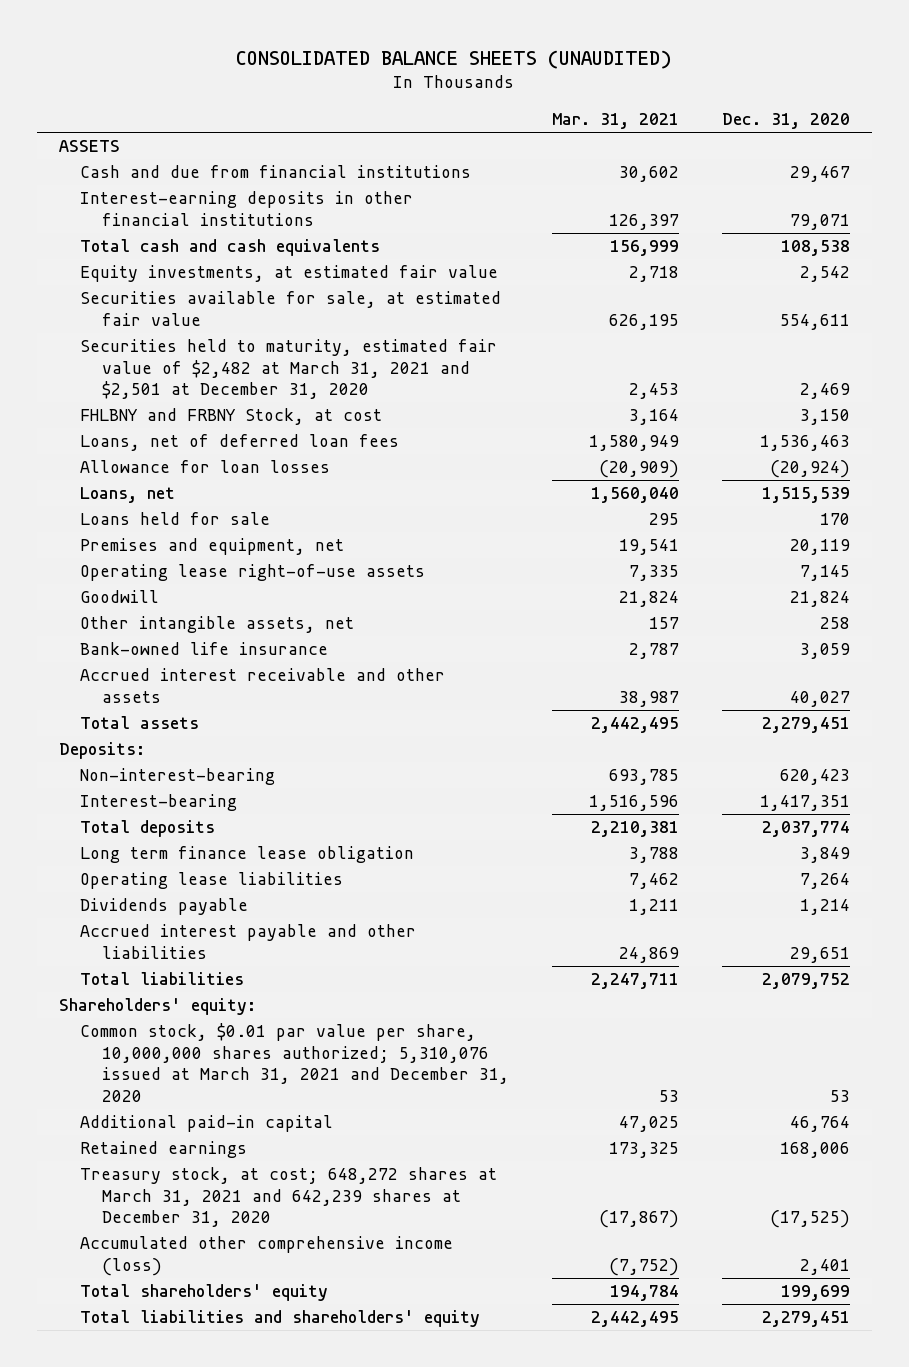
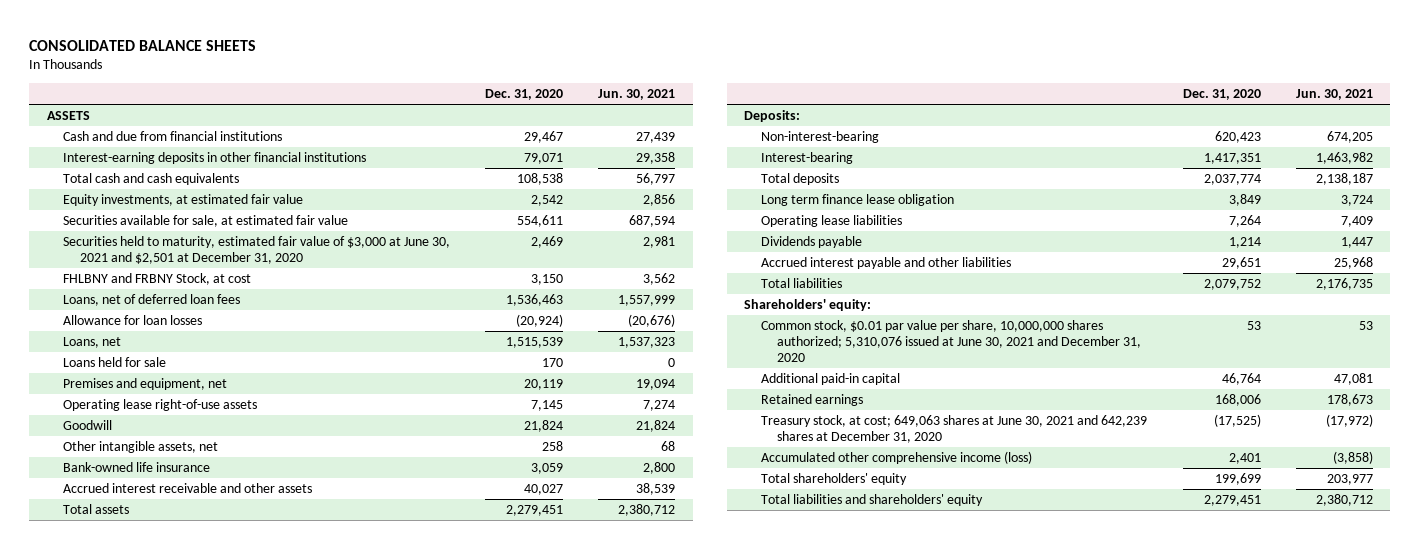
- CONSOLIDATED BALANCE SHEETS (UNAUDITED)
+ CONSOLIDATED BALANCE SHEETS
- | Mar. 31, 2021 | Dec. 31, 2020
+ | Dec. 31, 2020 | Jun. 30, 2021
- Securities held to maturity, estimated fair value of $2,482 at March 31, 2021 and $2,501 at December 31, 2020 | 2,453 | 2,469
+ Securities held to maturity, estimated fair value of $3,000 at June 30, 2021 and $2,501 at December 31, 2020 | 2,469 | 2,981
- Common stock, $0.01 par value per share, 10,000,000 shares authorized; 5,310,076 issued at March 31, 2021 and December 31, 2020 | 53 | 53
+ Common stock, $0.01 par value per share, 10,000,000 shares authorized; 5,310,076 issued at June 30, 2021 and December 31, 2020 | 53 | 53
- Treasury stock, at cost; 648,272 shares at March 31, 2021 and 642,239 shares at December 31, 2020 | (17,867) | (17,525)
+ Treasury stock, at cost; 649,063 shares at June 30, 2021 and 642,239 shares at December 31, 2020 | (17,525) | (17,972)

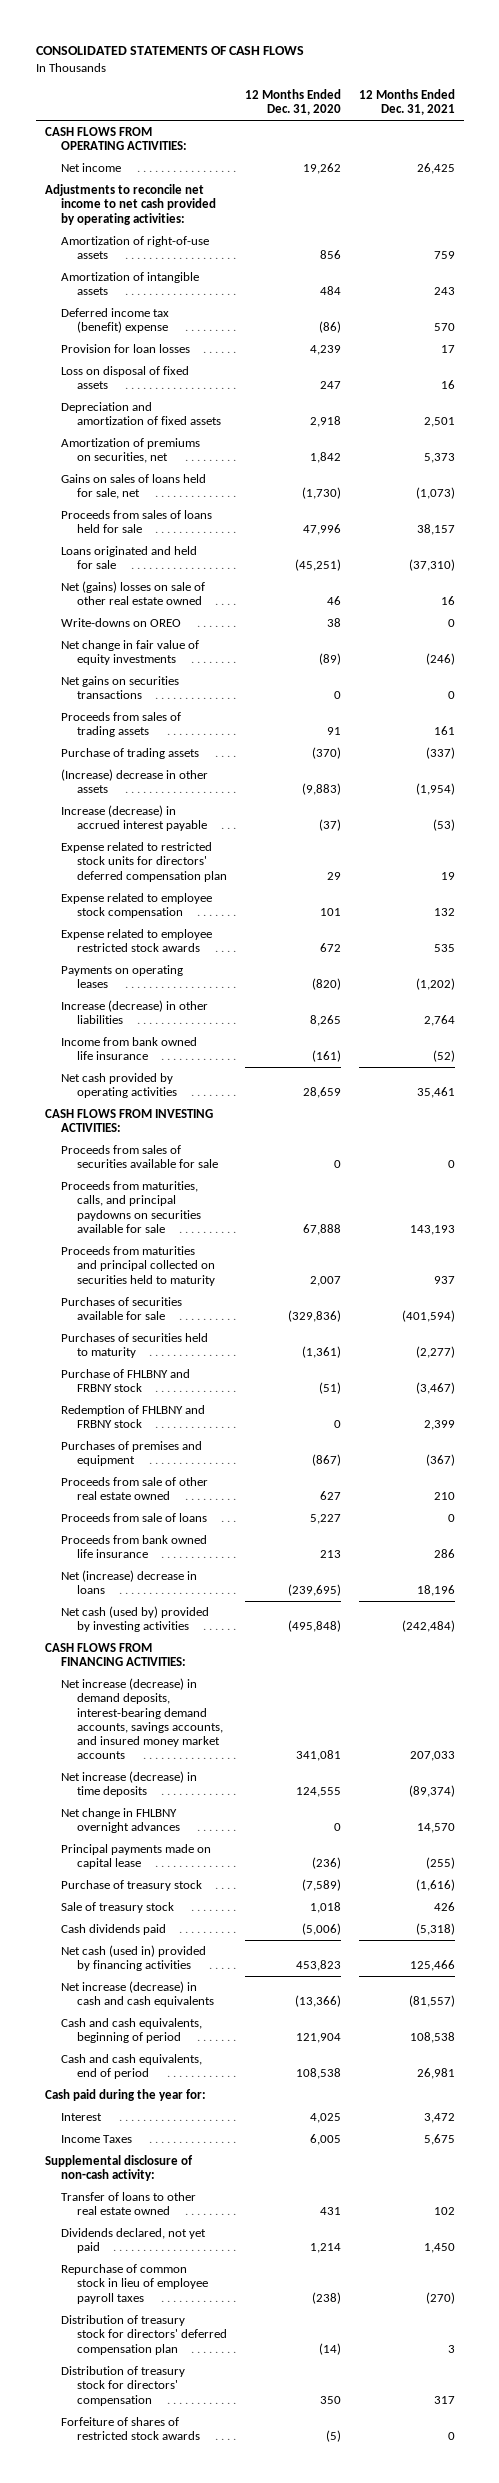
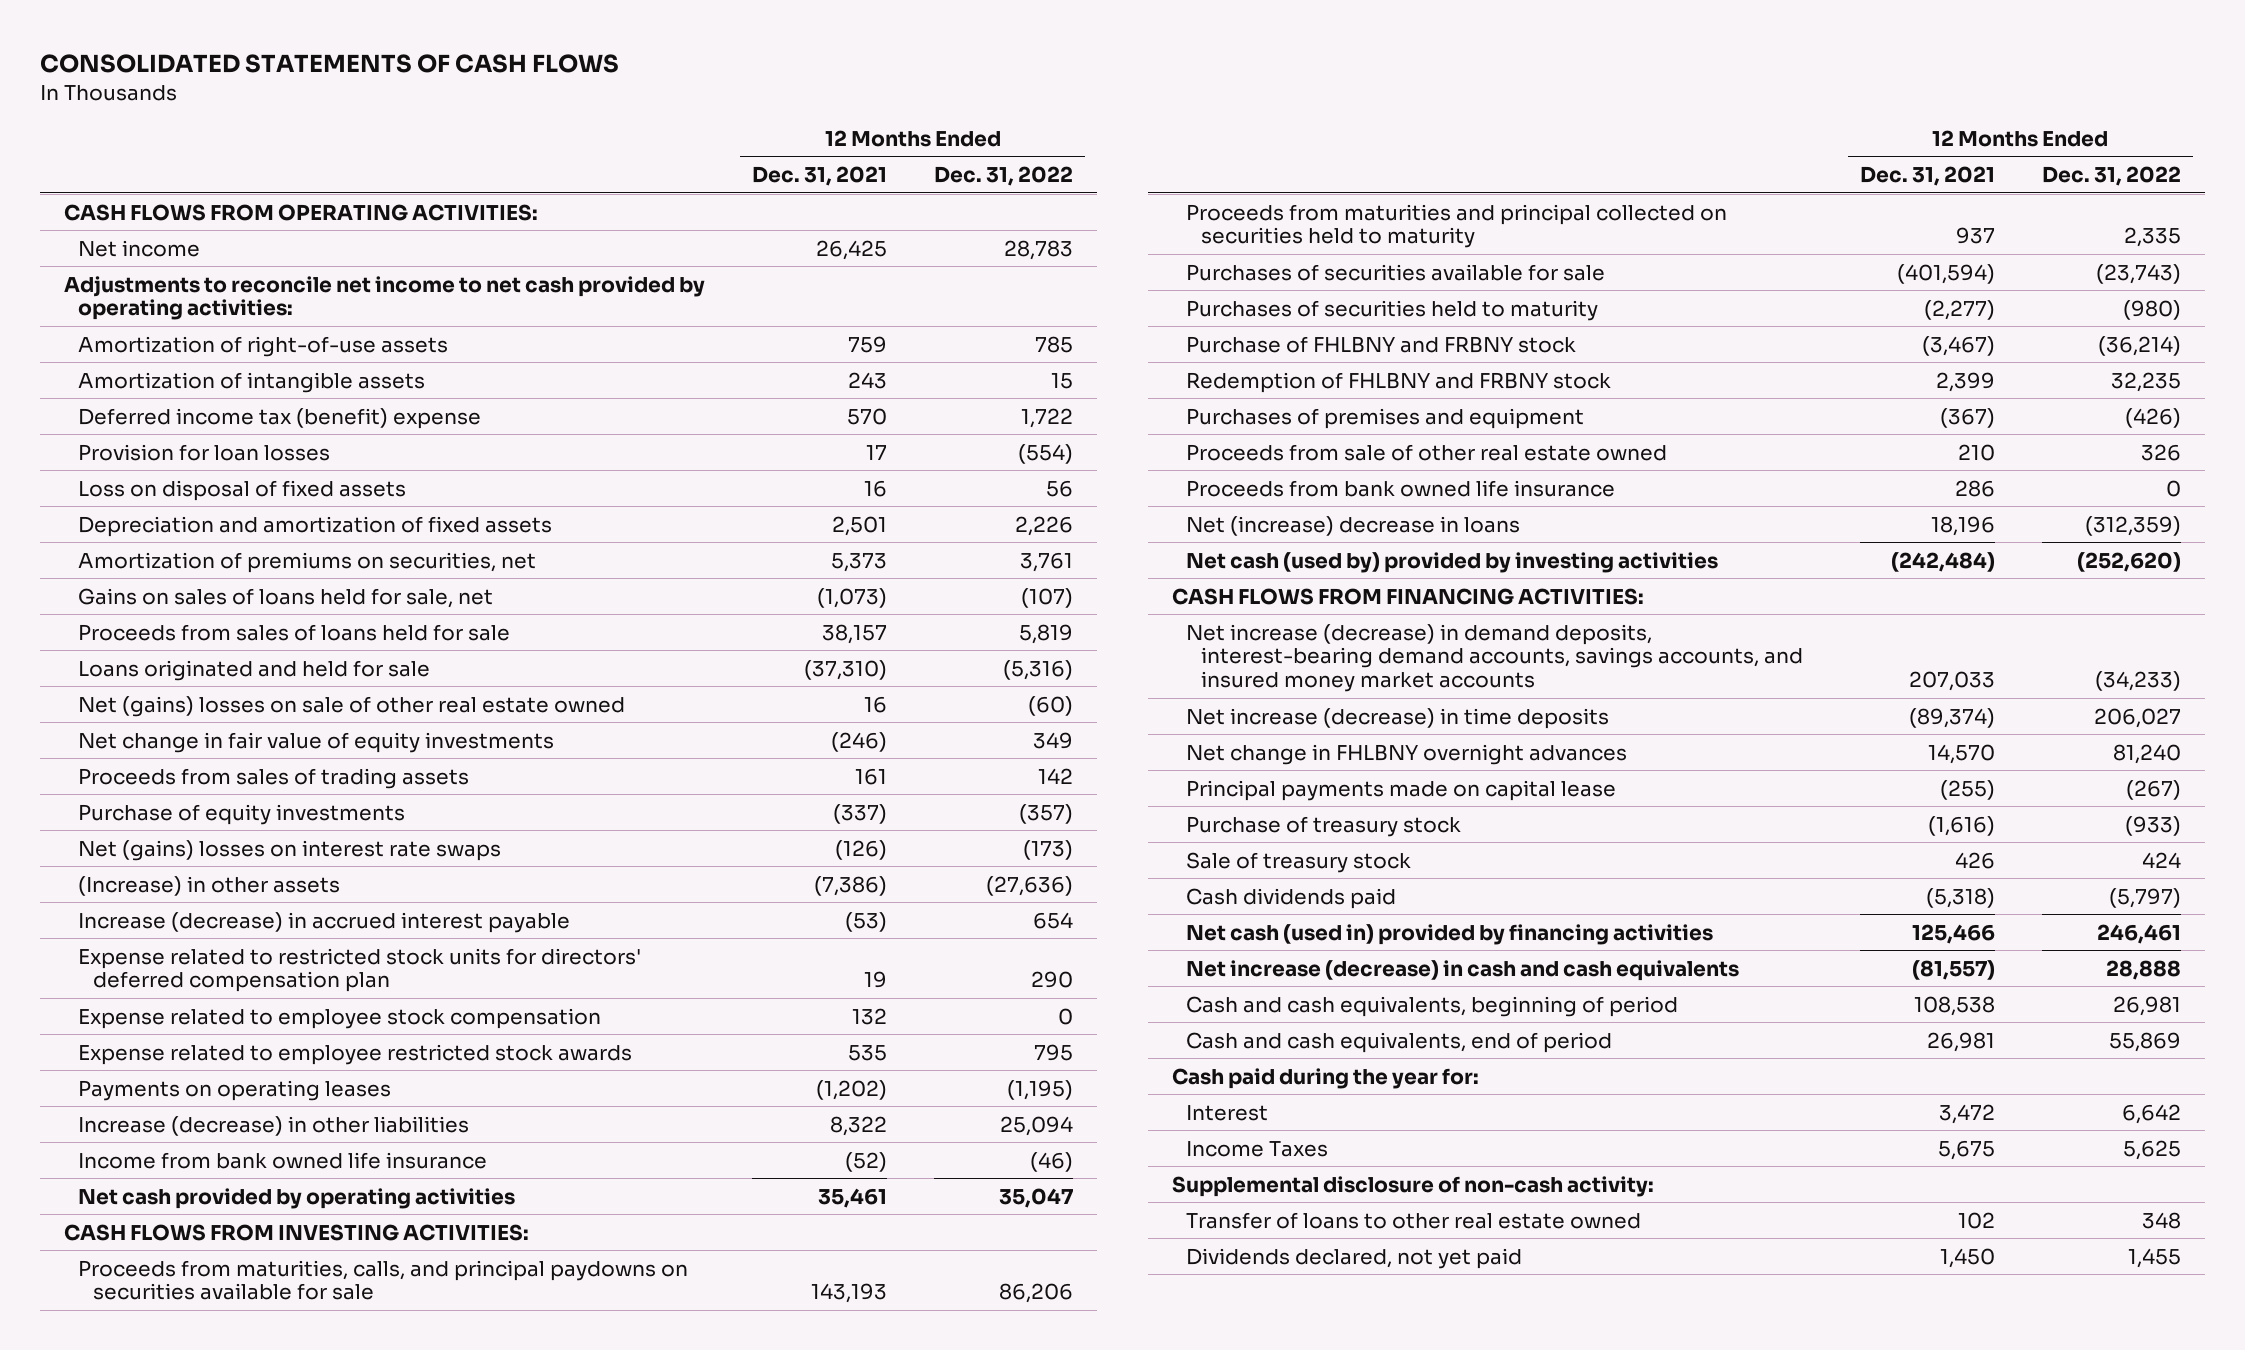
- | 12 Months Ended Dec. 31, 2020 | 12 Months Ended Dec. 31, 2021
+ | 12 Months Ended Dec. 31, 2021 | 12 Months Ended Dec. 31, 2022
- Write-downs on OREO | 38 | 0
- Net gains on securities transactions | 0 | 0
- Purchase of trading assets | (370) | (337)
- (Increase) decrease in other assets | (9,883) | (1,954)
+ Purchase of equity investments | (337) | (357)
+ Net (gains) losses on interest rate swaps | (126) | (173)
+ (Increase) in other assets | (7,386) | (27,636)
- Increase (decrease) in other liabilities | 8,265 | 2,764
+ Increase (decrease) in other liabilities | 8,322 | 25,094
- Proceeds from sales of securities available for sale | 0 | 0
- Proceeds from sale of loans | 5,227 | 0
- Repurchase of common stock in lieu of employee payroll taxes | (238) | (270)
- Distribution of treasury stock for directors' deferred compensation plan | (14) | 3
- Distribution of treasury stock for directors' compensation | 350 | 317
- Forfeiture of shares of restricted stock awards | (5) | 0

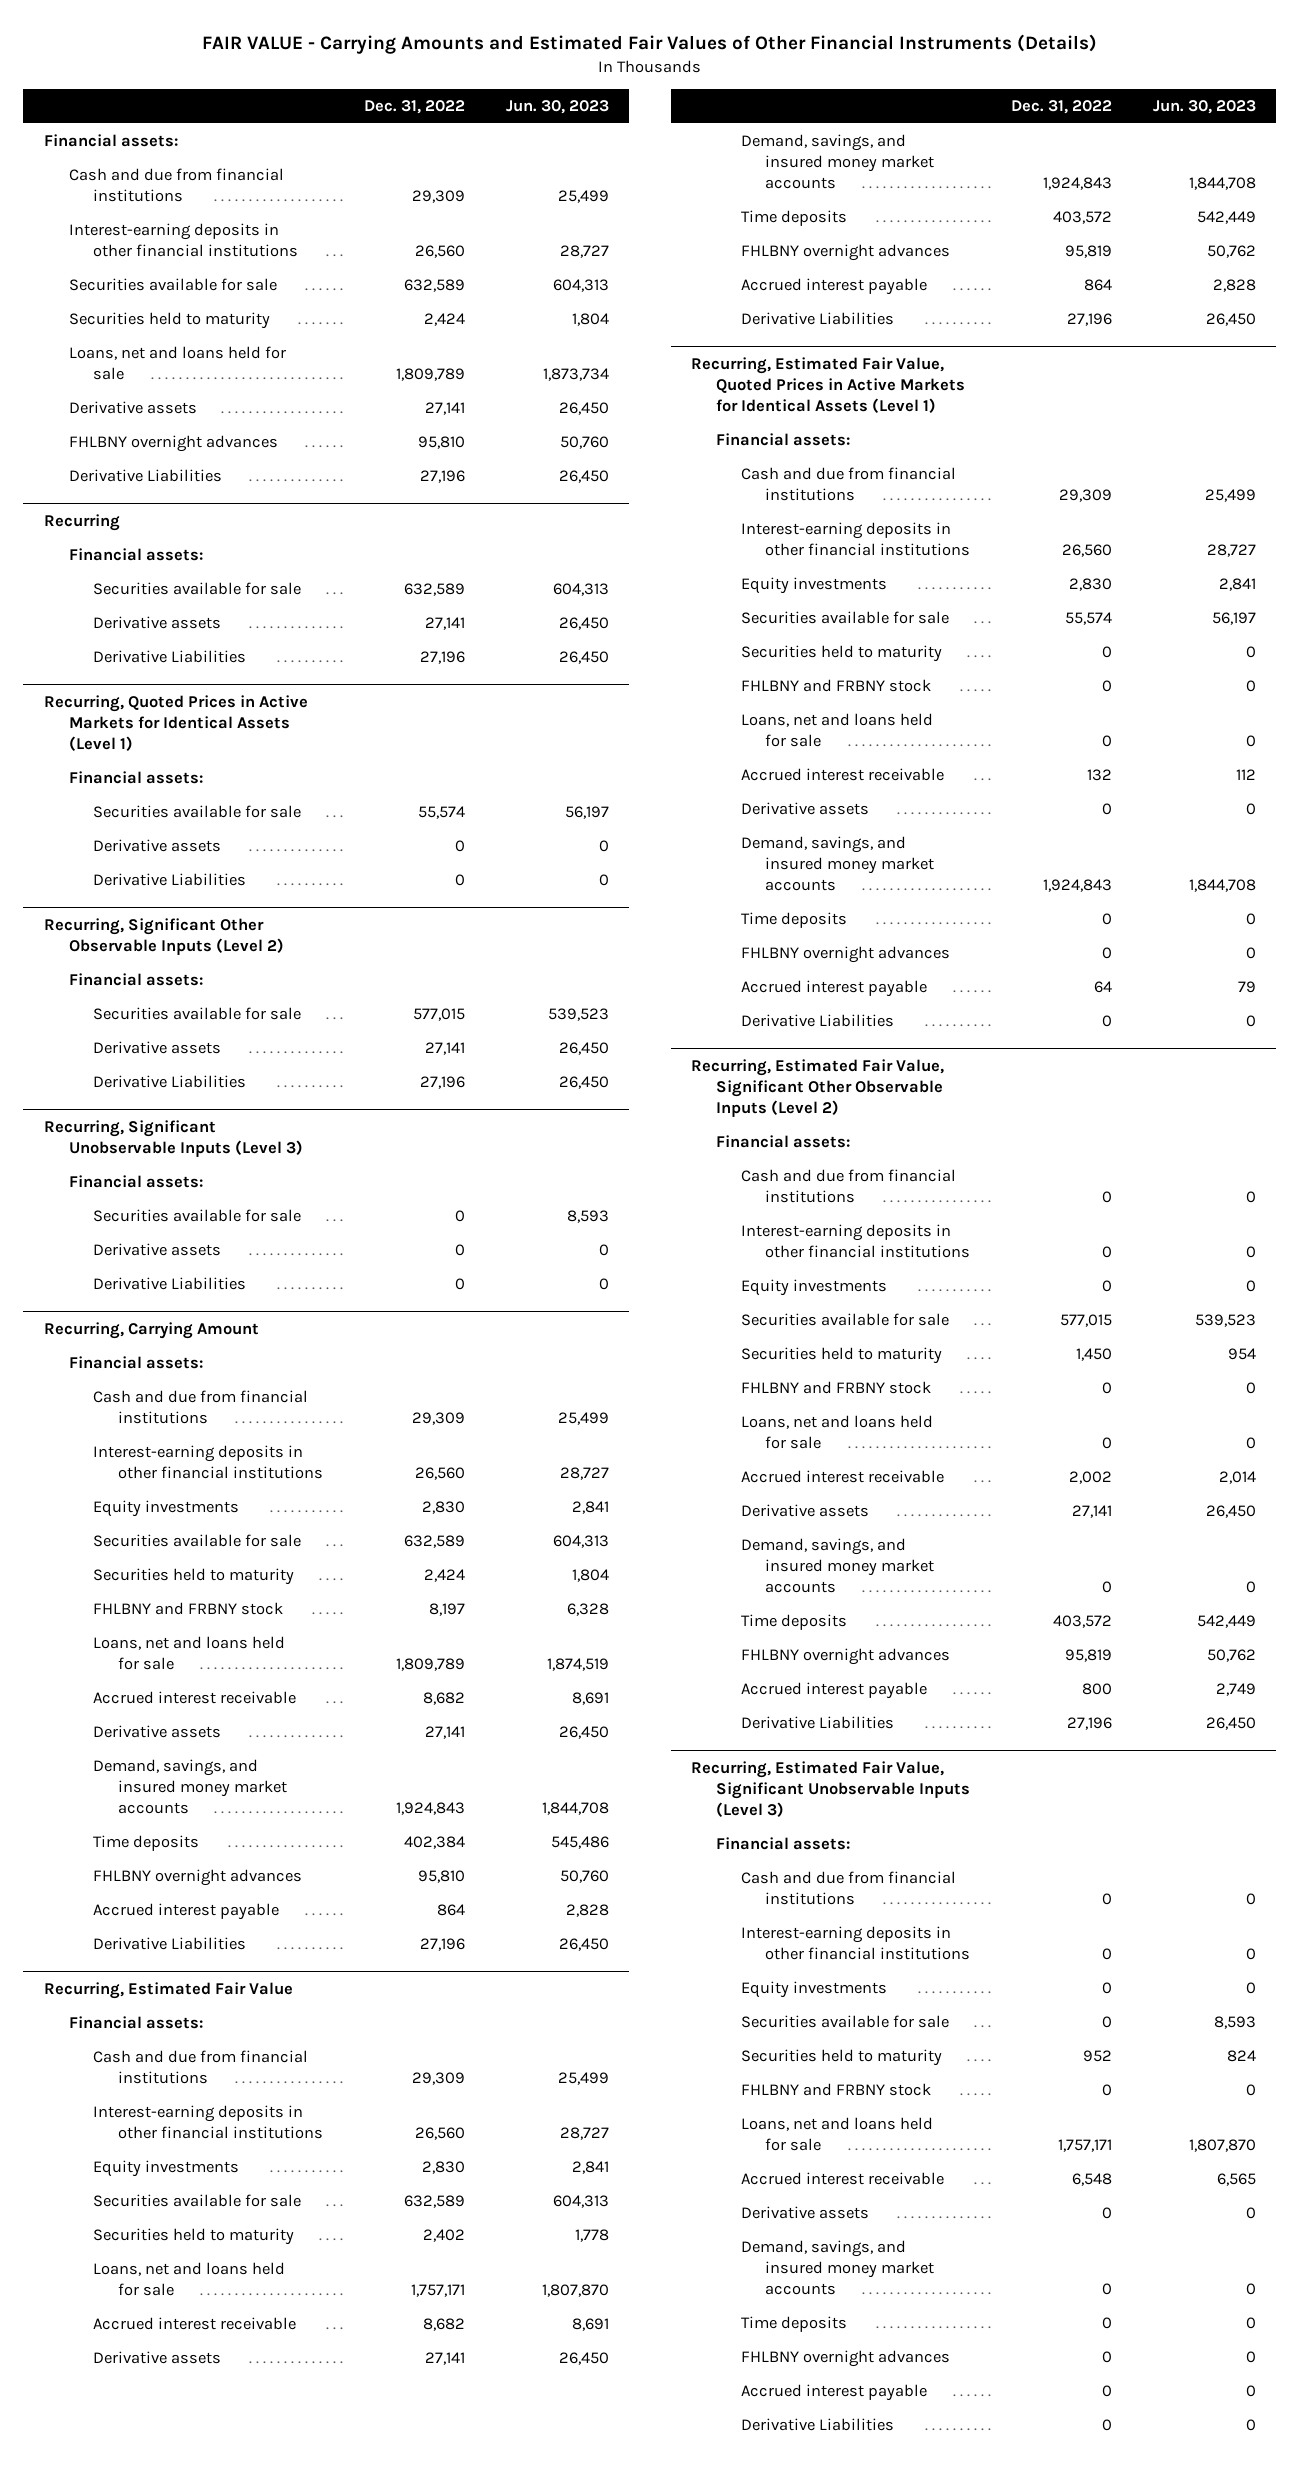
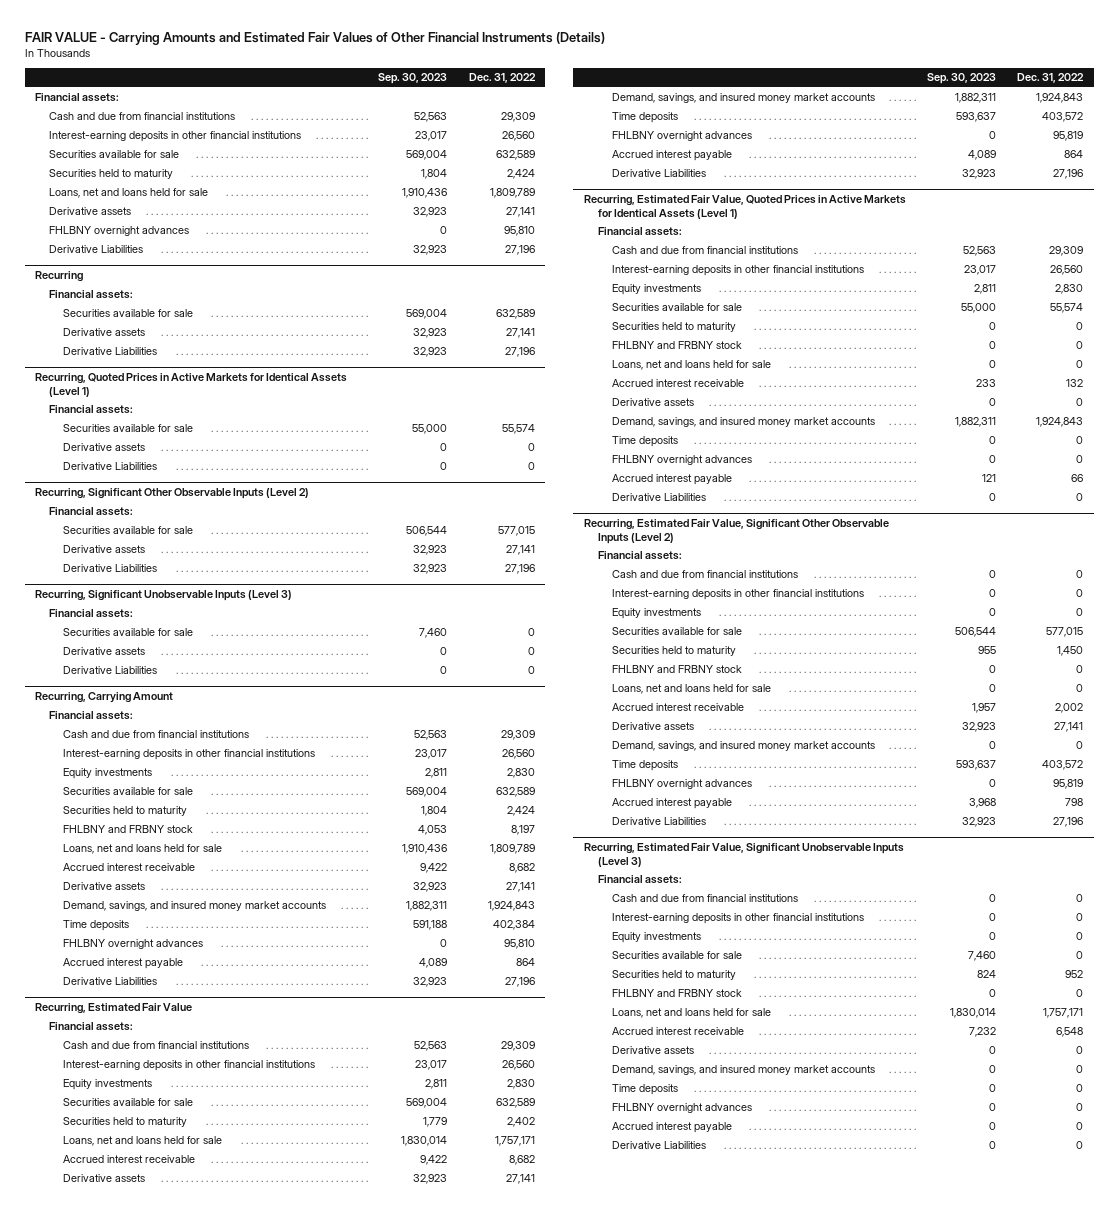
- | Dec. 31, 2022 | Jun. 30, 2023
+ | Sep. 30, 2023 | Dec. 31, 2022
@ Recurring, Estimated Fair Value, Quoted Prices in Active Markets for Identical Assets (Level 1)
- Accrued interest payable | 64 | 79
+ Accrued interest payable | 121 | 66
@ Recurring, Estimated Fair Value, Significant Other Observable Inputs (Level 2)
- Accrued interest payable | 800 | 2,749
+ Accrued interest payable | 3,968 | 798

